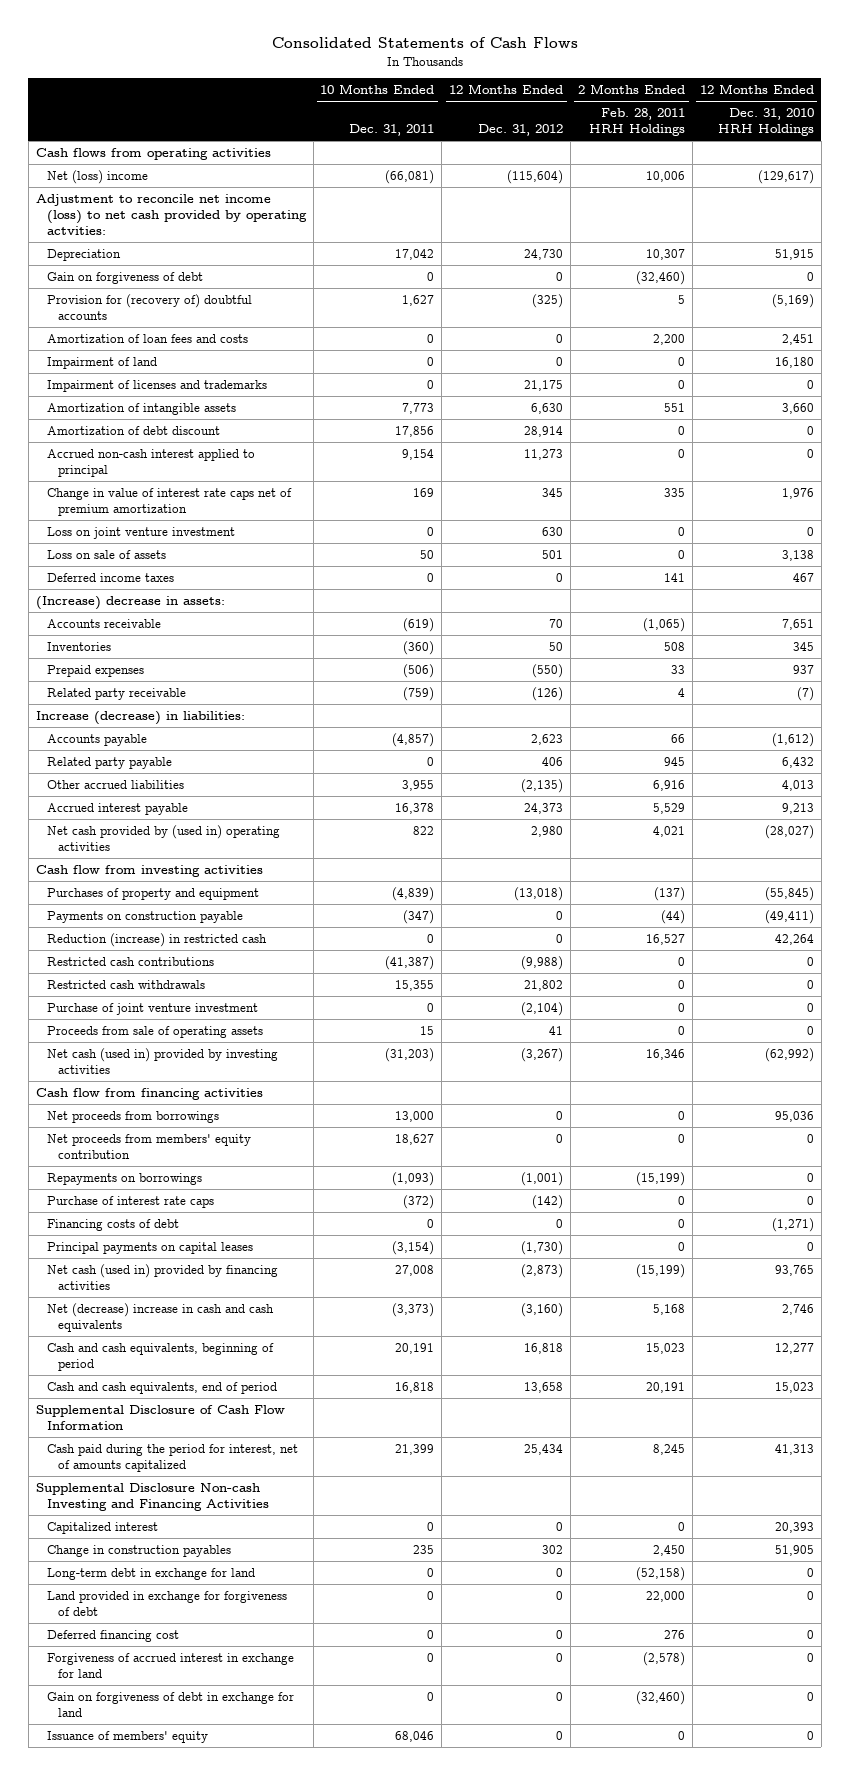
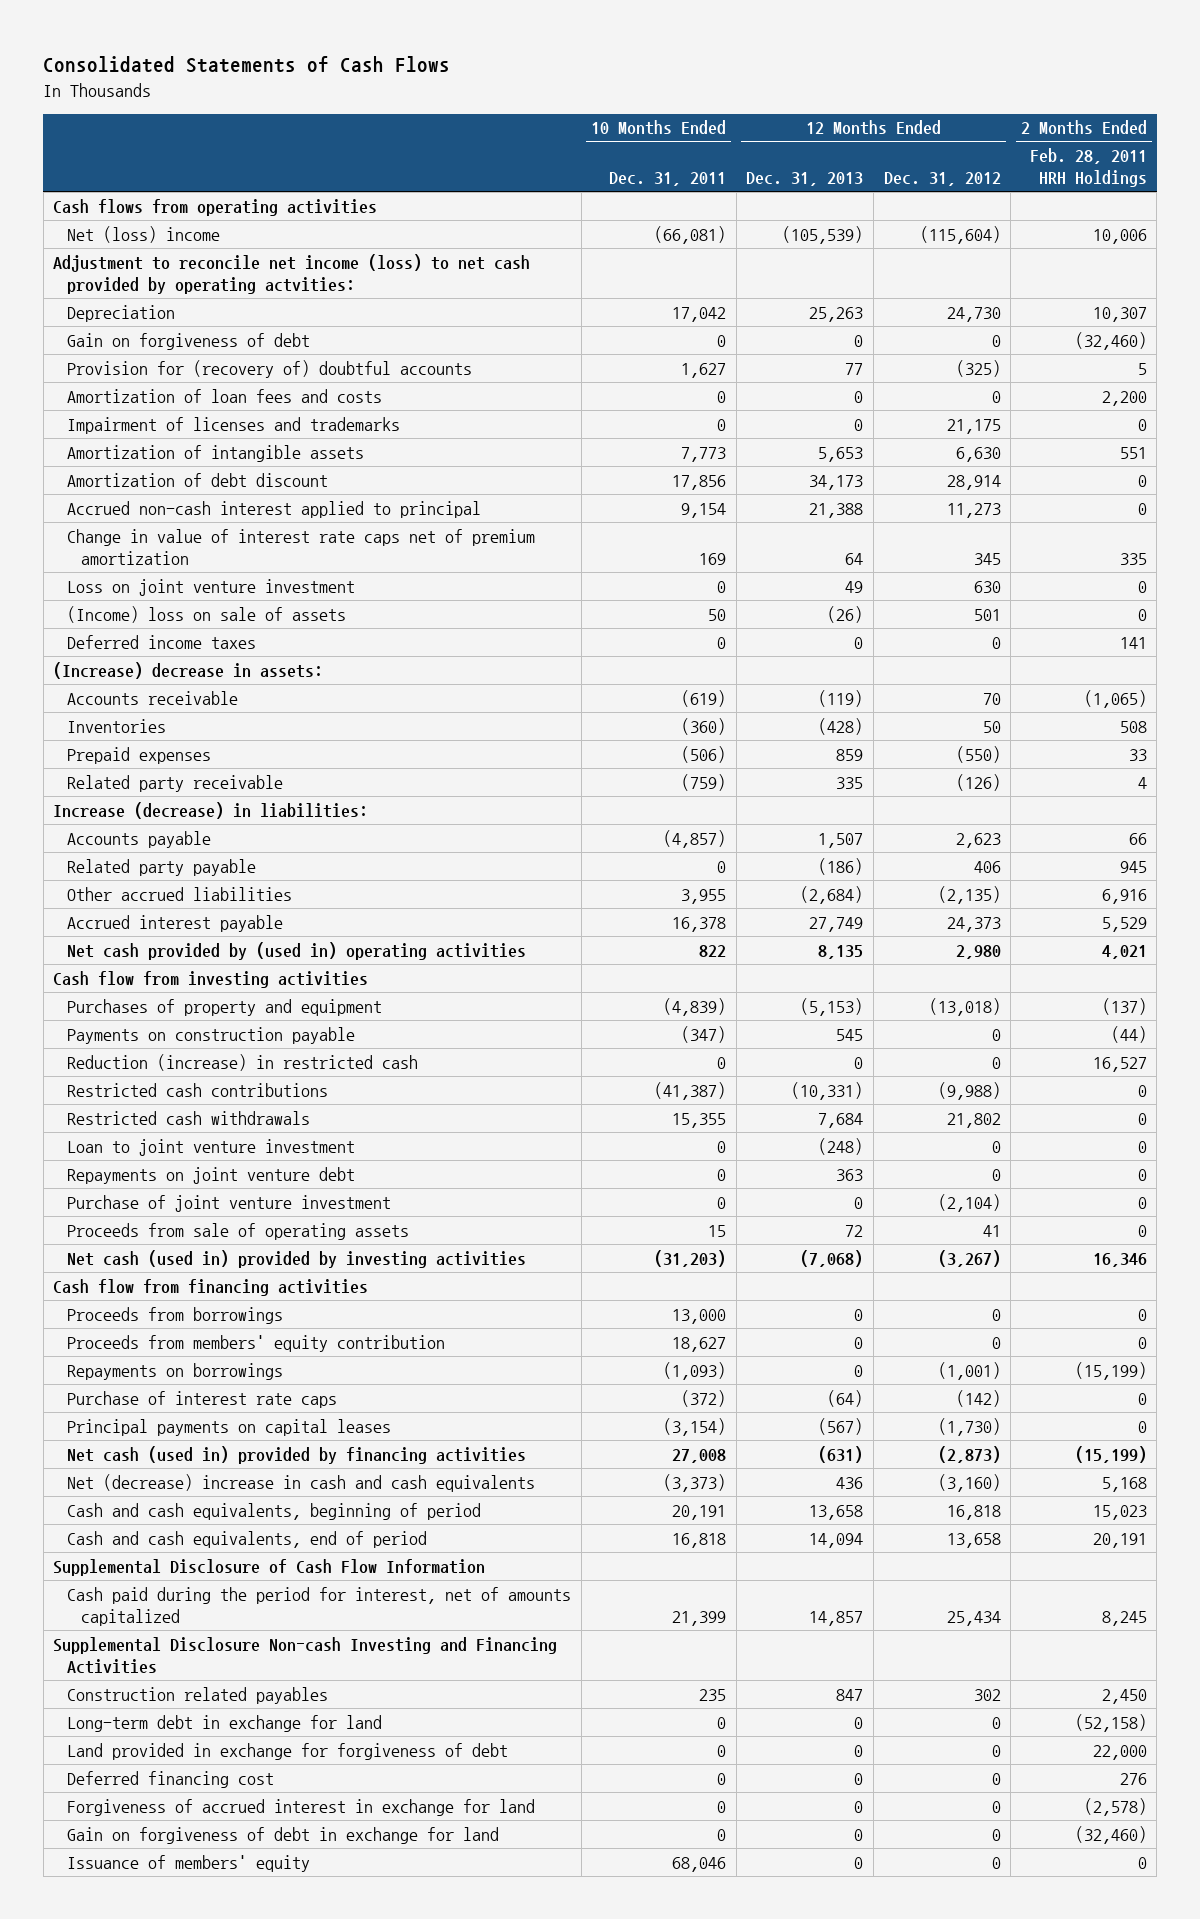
- | 10 Months Ended Dec. 31, 2011 | 12 Months Ended Dec. 31, 2012 | 2 Months Ended Feb. 28, 2011 HRH Holdings | 12 Months Ended Dec. 31, 2010 HRH Holdings
+ | 10 Months Ended Dec. 31, 2011 | 12 Months Ended Dec. 31, 2013 | 12 Months Ended Dec. 31, 2012 | 2 Months Ended Feb. 28, 2011 HRH Holdings
- Impairment of land | 0 | 0 | 0 | 16,180
- Loss on sale of assets | 50 | 501 | 0 | 3,138
+ (Income) loss on sale of assets | 50 | (26) | 501 | 0
+ Loan to joint venture investment | 0 | (248) | 0 | 0
+ Repayments on joint venture debt | 0 | 363 | 0 | 0
- Net proceeds from borrowings | 13,000 | 0 | 0 | 95,036
- Net proceeds from members' equity contribution | 18,627 | 0 | 0 | 0
+ Proceeds from borrowings | 13,000 | 0 | 0 | 0
+ Proceeds from members' equity contribution | 18,627 | 0 | 0 | 0
- Financing costs of debt | 0 | 0 | 0 | (1,271)
- Capitalized interest | 0 | 0 | 0 | 20,393
- Change in construction payables | 235 | 302 | 2,450 | 51,905
+ Construction related payables | 235 | 847 | 302 | 2,450

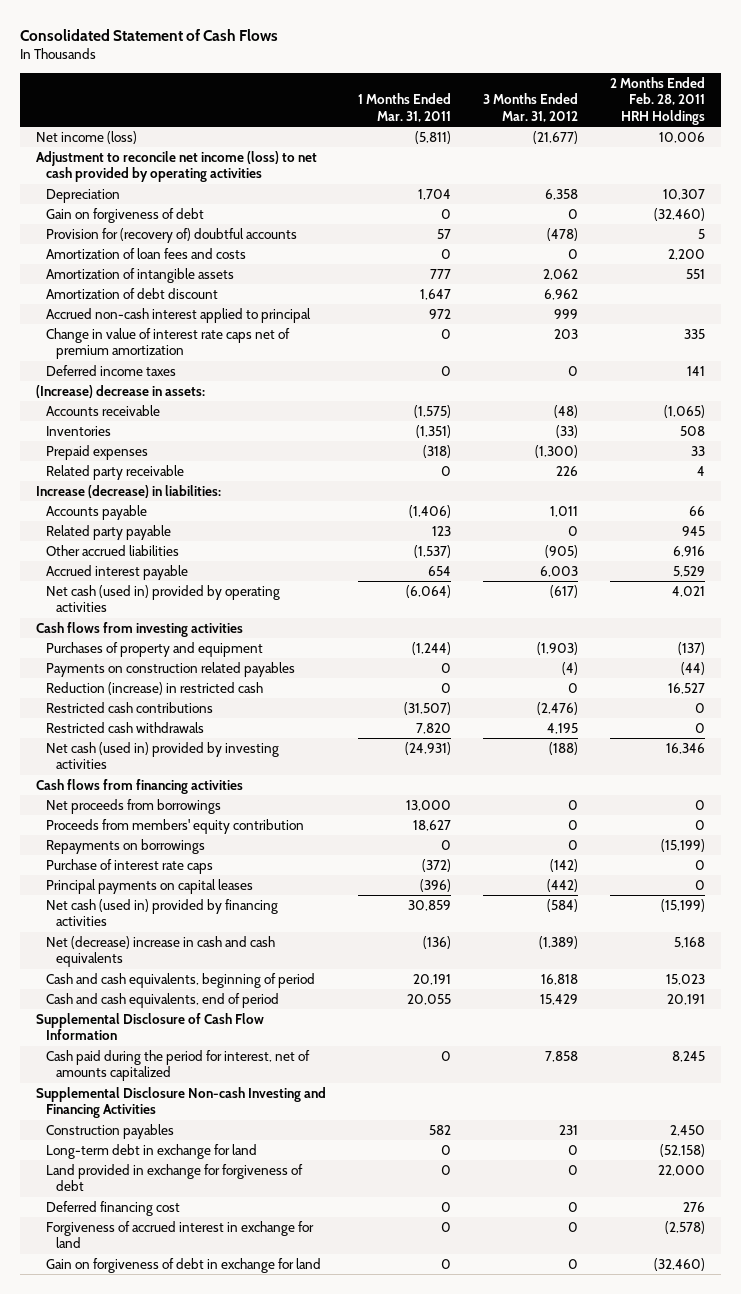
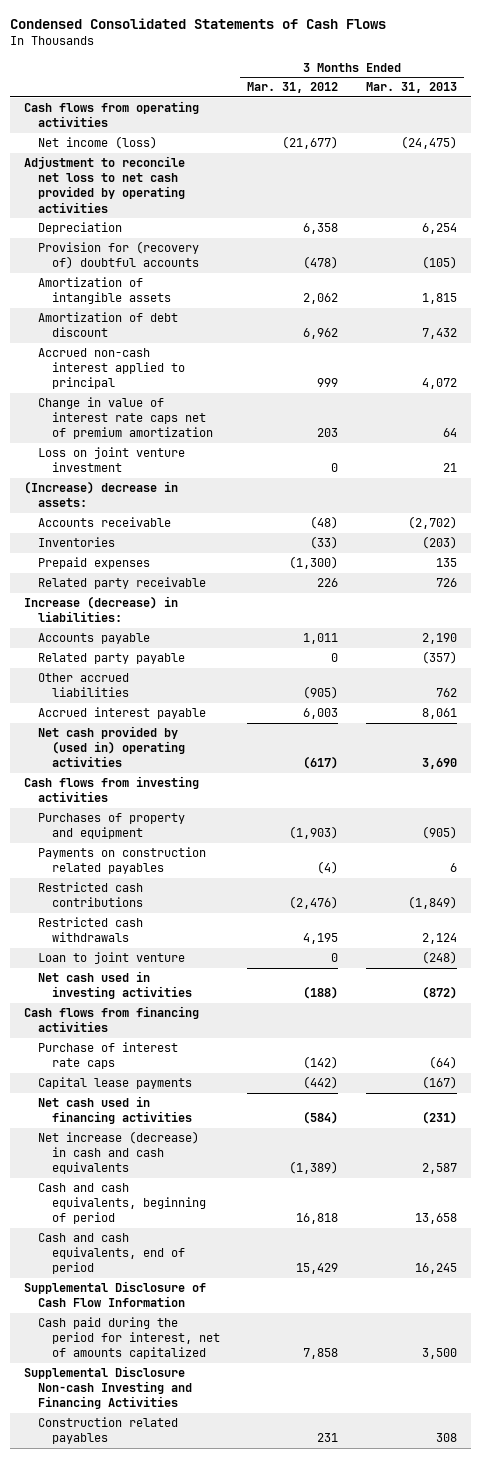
- Consolidated Statement of Cash Flows
+ Condensed Consolidated Statements of Cash Flows
- | 1 Months Ended Mar. 31, 2011 | 3 Months Ended Mar. 31, 2012 | 2 Months Ended Feb. 28, 2011 HRH Holdings
+ | 3 Months Ended Mar. 31, 2012 | 3 Months Ended Mar. 31, 2013
+ Cash flows from operating activities
- Adjustment to reconcile net income (loss) to net cash provided by operating activities
+ Adjustment to reconcile net loss to net cash provided by operating activities
- Gain on forgiveness of debt | 0 | 0 | (32,460)
- Amortization of loan fees and costs | 0 | 0 | 2,200
- Deferred income taxes | 0 | 0 | 141
+ Loss on joint venture investment | 0 | 21
- Net cash (used in) provided by operating activities | (6,064) | (617) | 4,021
+ Net cash provided by (used in) operating activities | (617) | 3,690
- Reduction (increase) in restricted cash | 0 | 0 | 16,527
- Net cash (used in) provided by investing activities | (24,931) | (188) | 16,346
+ Loan to joint venture | 0 | (248)
+ Net cash used in investing activities | (188) | (872)
- Net proceeds from borrowings | 13,000 | 0 | 0
- Proceeds from members' equity contribution | 18,627 | 0 | 0
- Repayments on borrowings | 0 | 0 | (15,199)
- Principal payments on capital leases | (396) | (442) | 0
- Net cash (used in) provided by financing activities | 30,859 | (584) | (15,199)
- Net (decrease) increase in cash and cash equivalents | (136) | (1,389) | 5,168
+ Capital lease payments | (442) | (167)
+ Net cash used in financing activities | (584) | (231)
+ Net increase (decrease) in cash and cash equivalents | (1,389) | 2,587
- Construction payables | 582 | 231 | 2,450
- Long-term debt in exchange for land | 0 | 0 | (52,158)
- Land provided in exchange for forgiveness of debt | 0 | 0 | 22,000
- Deferred financing cost | 0 | 0 | 276
- Forgiveness of accrued interest in exchange for land | 0 | 0 | (2,578)
- Gain on forgiveness of debt in exchange for land | 0 | 0 | (32,460)
+ Construction related payables | 231 | 308

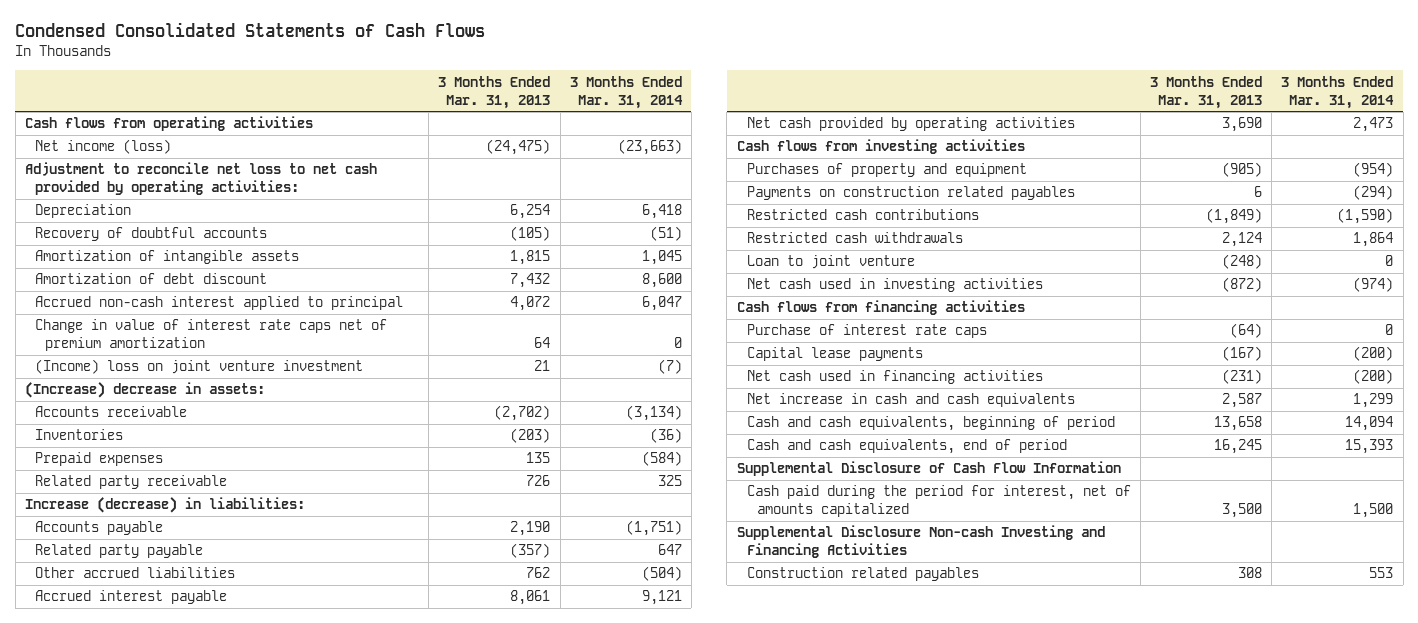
- | 3 Months Ended Mar. 31, 2012 | 3 Months Ended Mar. 31, 2013
+ | 3 Months Ended Mar. 31, 2013 | 3 Months Ended Mar. 31, 2014
- Adjustment to reconcile net loss to net cash provided by operating activities
+ Adjustment to reconcile net loss to net cash provided by operating activities:
- Provision for (recovery of) doubtful accounts | (478) | (105)
+ Recovery of doubtful accounts | (105) | (51)
- Loss on joint venture investment | 0 | 21
+ (Income) loss on joint venture investment | 21 | (7)
- Net cash provided by (used in) operating activities | (617) | 3,690
+ Net cash provided by operating activities | 3,690 | 2,473
- Net increase (decrease) in cash and cash equivalents | (1,389) | 2,587
+ Net increase in cash and cash equivalents | 2,587 | 1,299

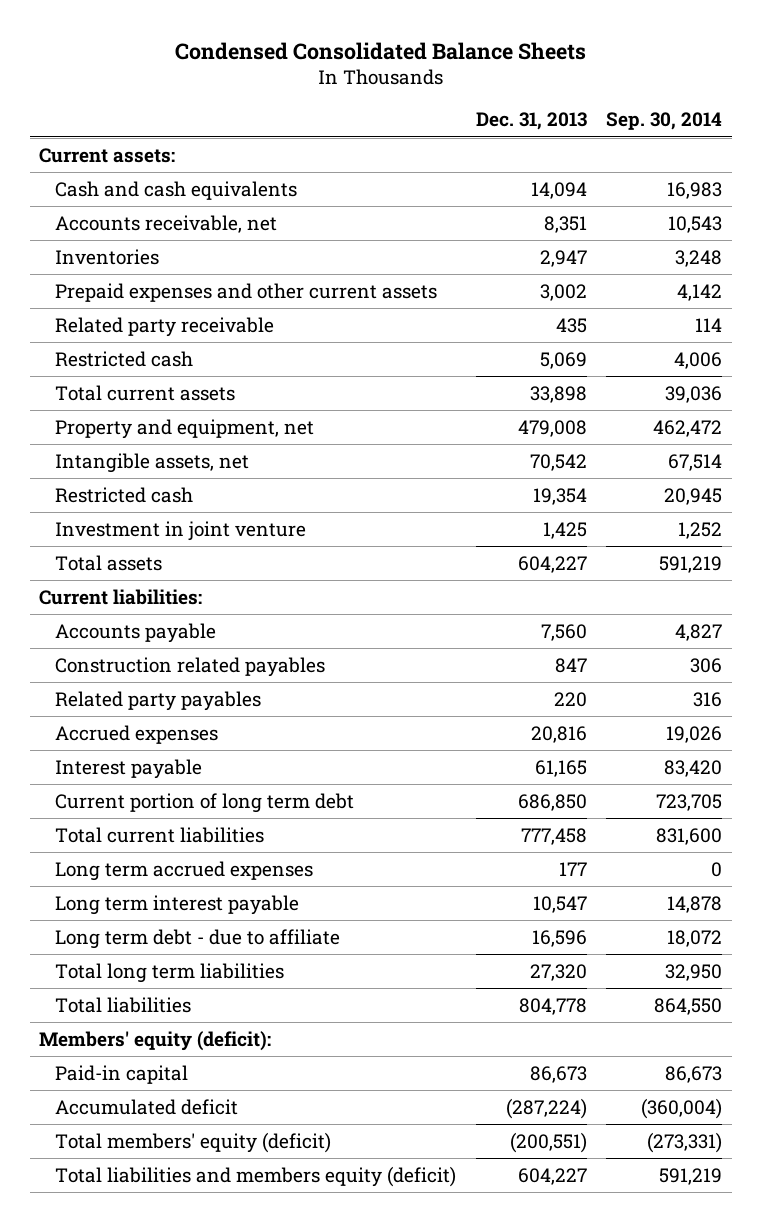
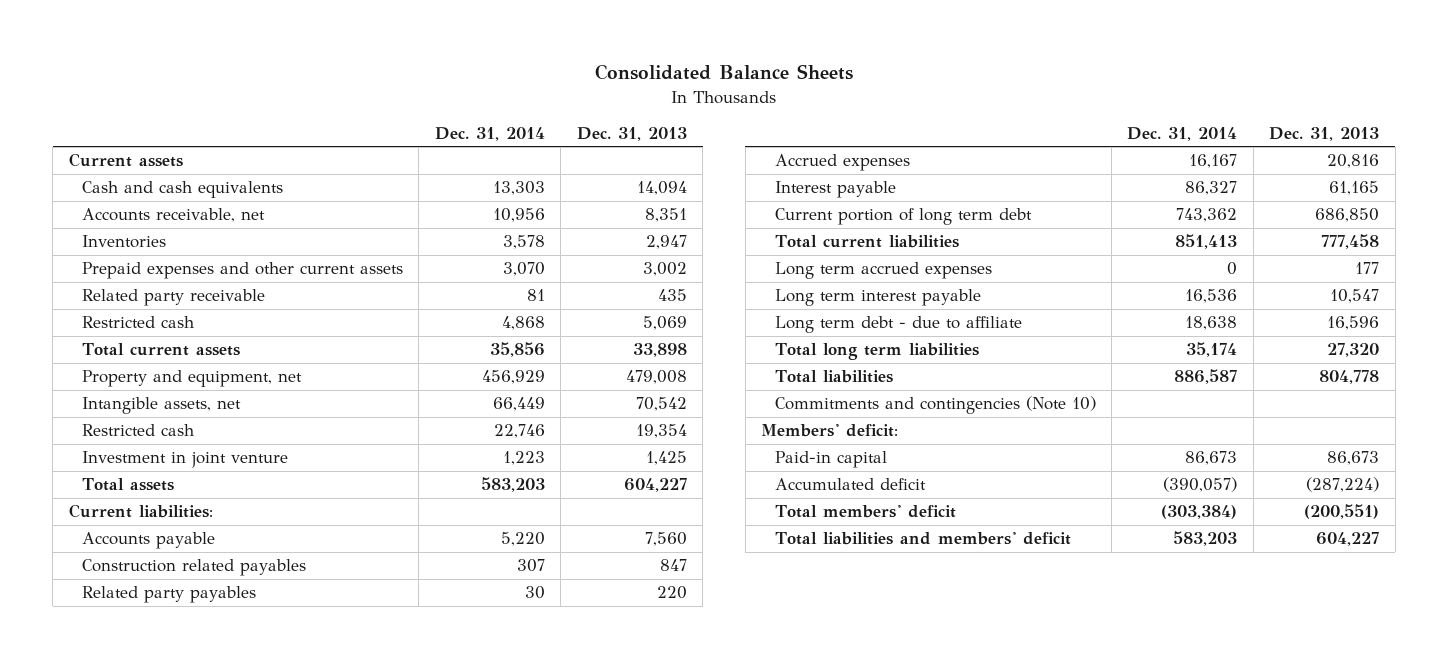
- Condensed Consolidated Balance Sheets
+ Consolidated Balance Sheets
- | Dec. 31, 2013 | Sep. 30, 2014
+ | Dec. 31, 2014 | Dec. 31, 2013
- Current assets:
+ Current assets
- Members' equity (deficit):
+ Commitments and contingencies (Note 10)
+ Members' deficit:
- Total members' equity (deficit) | (200,551) | (273,331)
- Total liabilities and members equity (deficit) | 604,227 | 591,219
+ Total members' deficit | (303,384) | (200,551)
+ Total liabilities and members' deficit | 583,203 | 604,227

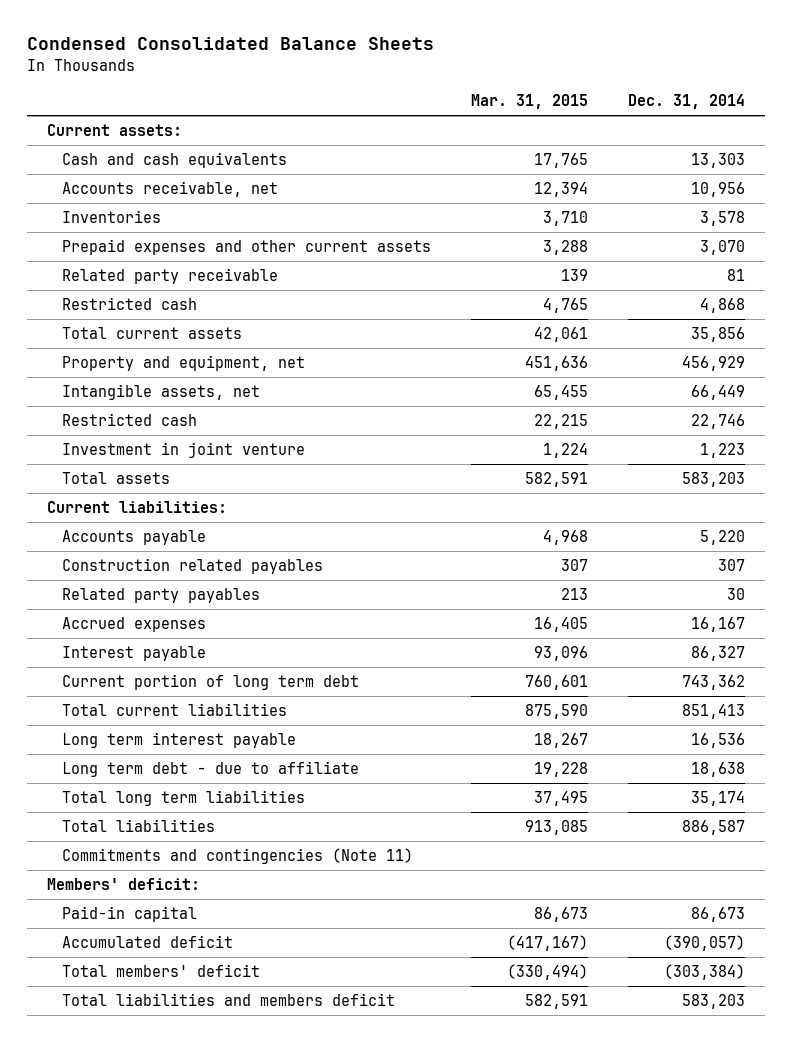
- Consolidated Balance Sheets
+ Condensed Consolidated Balance Sheets
- | Dec. 31, 2014 | Dec. 31, 2013
+ | Mar. 31, 2015 | Dec. 31, 2014
- Current assets
+ Current assets:
- Long term accrued expenses | 0 | 177
- Commitments and contingencies (Note 10)
+ Commitments and contingencies (Note 11)
- Total liabilities and members' deficit | 583,203 | 604,227
+ Total liabilities and members deficit | 582,591 | 583,203

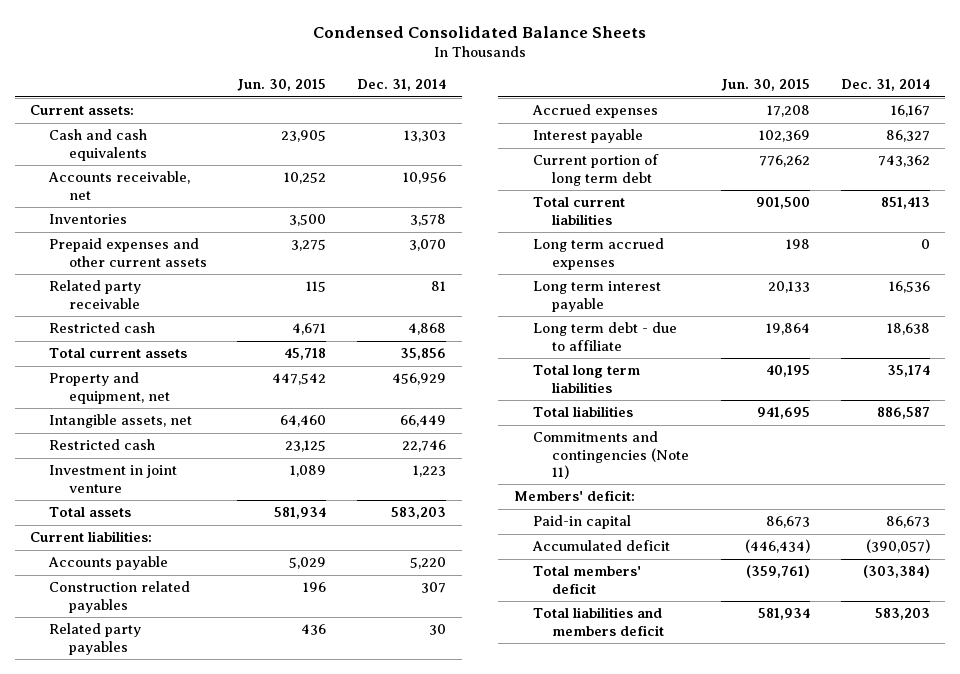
- | Mar. 31, 2015 | Dec. 31, 2014
+ | Jun. 30, 2015 | Dec. 31, 2014
+ Long term accrued expenses | 198 | 0

